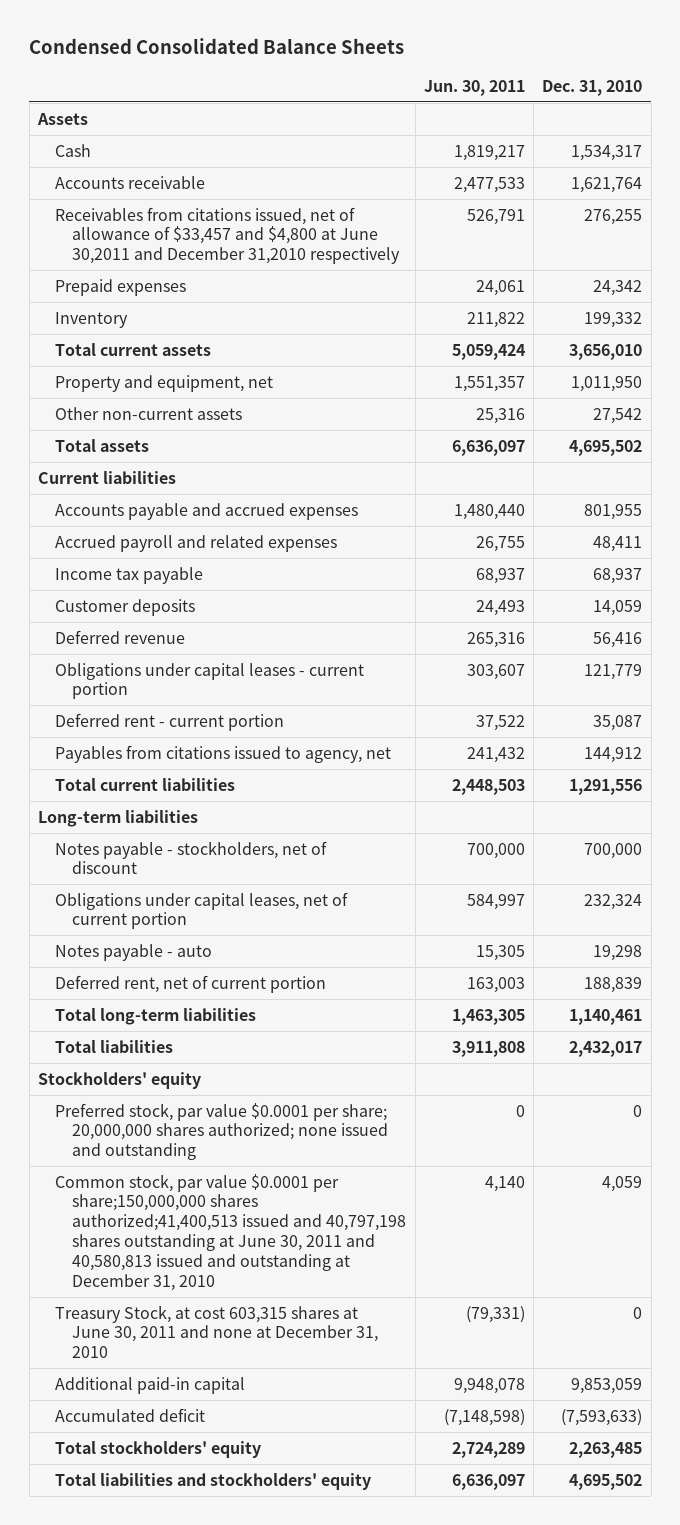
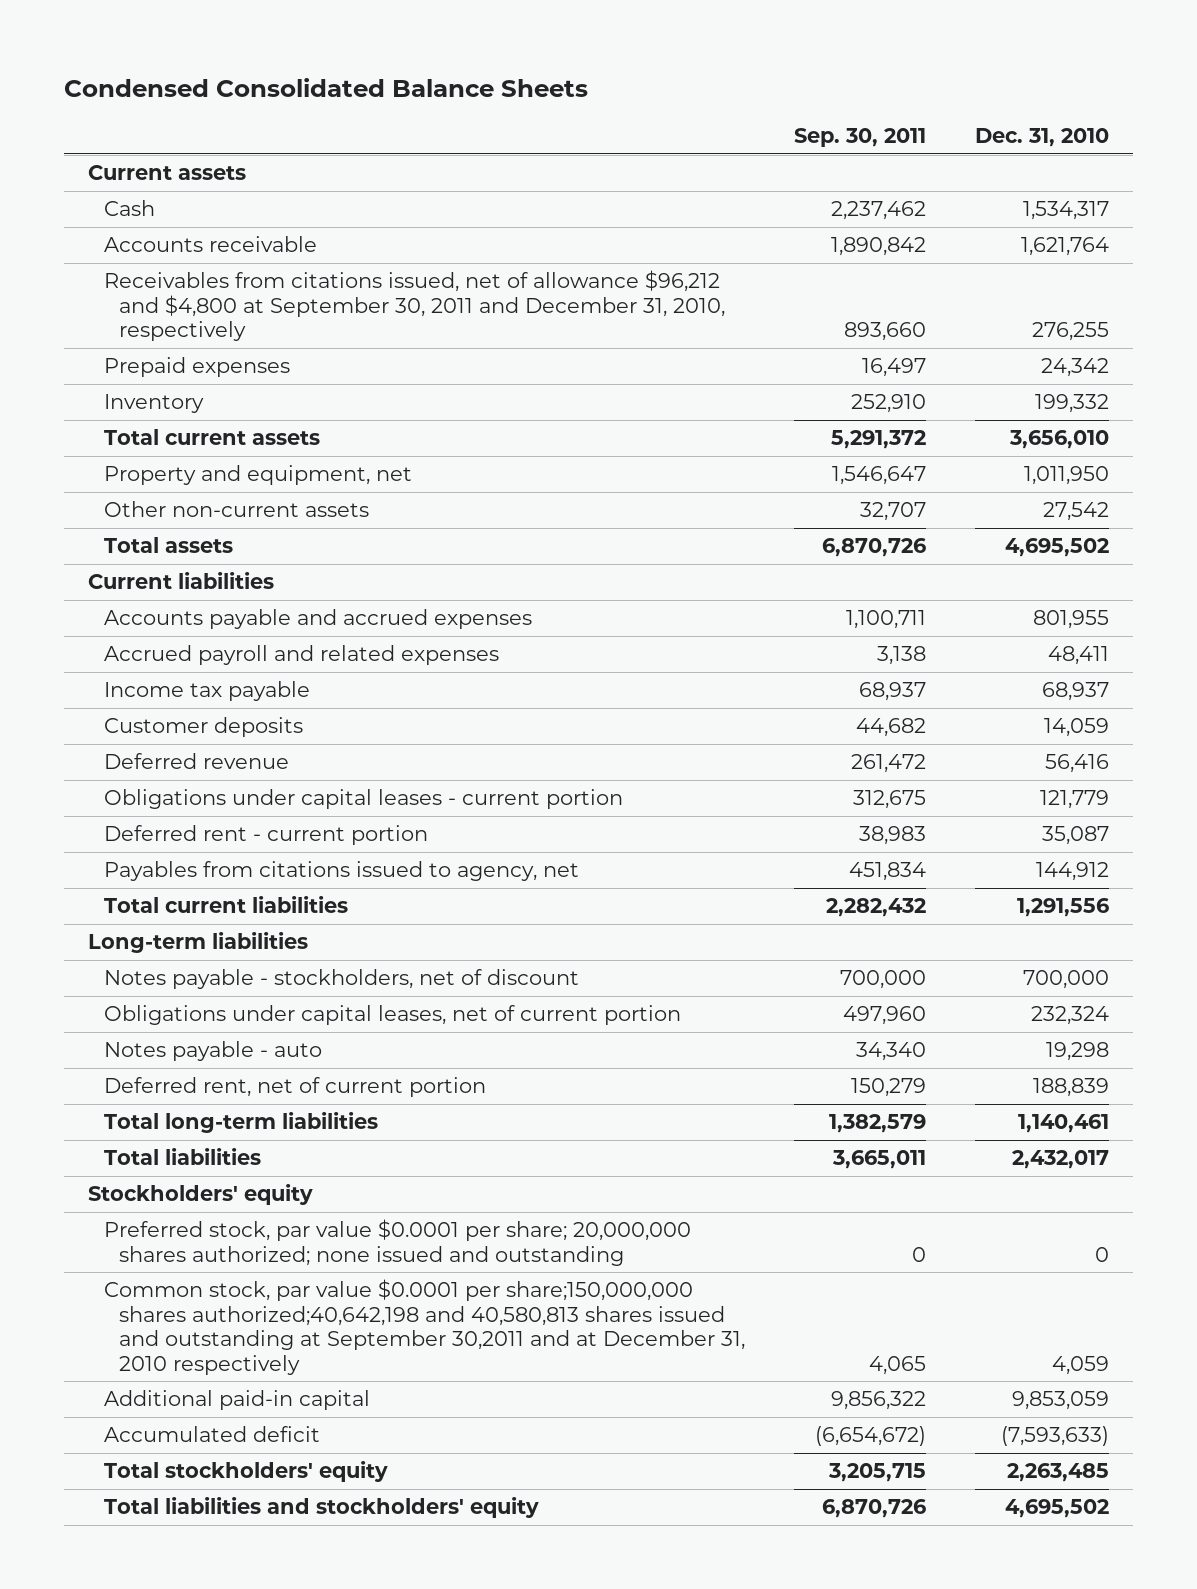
- | Jun. 30, 2011 | Dec. 31, 2010
+ | Sep. 30, 2011 | Dec. 31, 2010
- Assets
+ Current assets
- Receivables from citations issued, net of allowance of $33,457 and $4,800 at June 30,2011 and December 31,2010 respectively | 526,791 | 276,255
+ Receivables from citations issued, net of allowance $96,212 and $4,800 at September 30, 2011 and December 31, 2010, respectively | 893,660 | 276,255
- Common stock, par value $0.0001 per share;150,000,000 shares authorized;41,400,513 issued and 40,797,198 shares outstanding at June 30, 2011 and 40,580,813 issued and outstanding at December 31, 2010 | 4,140 | 4,059
- Treasury Stock, at cost 603,315 shares at June 30, 2011 and none at December 31, 2010 | (79,331) | 0
+ Common stock, par value $0.0001 per share;150,000,000 shares authorized;40,642,198 and 40,580,813 shares issued and outstanding at September 30,2011 and at December 31, 2010 respectively | 4,065 | 4,059

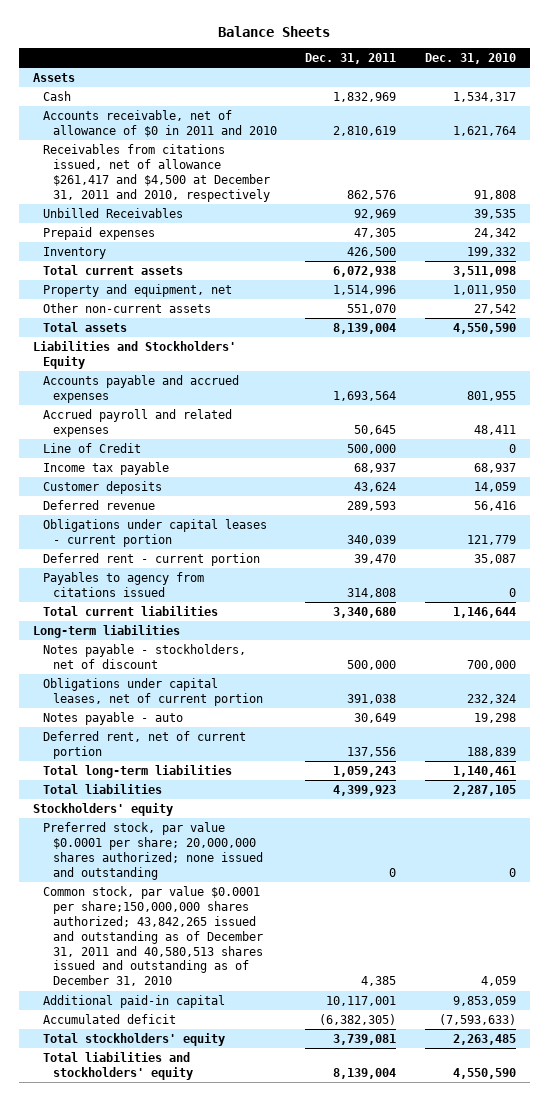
- Condensed Consolidated Balance Sheets
+ Balance Sheets
- | Sep. 30, 2011 | Dec. 31, 2010
+ | Dec. 31, 2011 | Dec. 31, 2010
- Current assets
+ Assets
- Accounts receivable | 1,890,842 | 1,621,764
- Receivables from citations issued, net of allowance $96,212 and $4,800 at September 30, 2011 and December 31, 2010, respectively | 893,660 | 276,255
+ Accounts receivable, net of allowance of $0 in 2011 and 2010 | 2,810,619 | 1,621,764
+ Receivables from citations issued, net of allowance $261,417 and $4,500 at December 31, 2011 and 2010, respectively | 862,576 | 91,808
+ Unbilled Receivables | 92,969 | 39,535
- Total current assets | 5,291,372 | 3,656,010
+ Total current assets | 6,072,938 | 3,511,098
- Total assets | 6,870,726 | 4,695,502
- Current liabilities
+ Total assets | 8,139,004 | 4,550,590
+ Liabilities and Stockholders' Equity
+ Line of Credit | 500,000 | 0
- Payables from citations issued to agency, net | 451,834 | 144,912
- Total current liabilities | 2,282,432 | 1,291,556
+ Payables to agency from citations issued | 314,808 | 0
+ Total current liabilities | 3,340,680 | 1,146,644
- Total liabilities | 3,665,011 | 2,432,017
+ Total liabilities | 4,399,923 | 2,287,105
- Common stock, par value $0.0001 per share;150,000,000 shares authorized;40,642,198 and 40,580,813 shares issued and outstanding at September 30,2011 and at December 31, 2010 respectively | 4,065 | 4,059
+ Common stock, par value $0.0001 per share;150,000,000 shares authorized; 43,842,265 issued and outstanding as of December 31, 2011 and 40,580,513 shares issued and outstanding as of December 31, 2010 | 4,385 | 4,059
- Total liabilities and stockholders' equity | 6,870,726 | 4,695,502
+ Total liabilities and stockholders' equity | 8,139,004 | 4,550,590

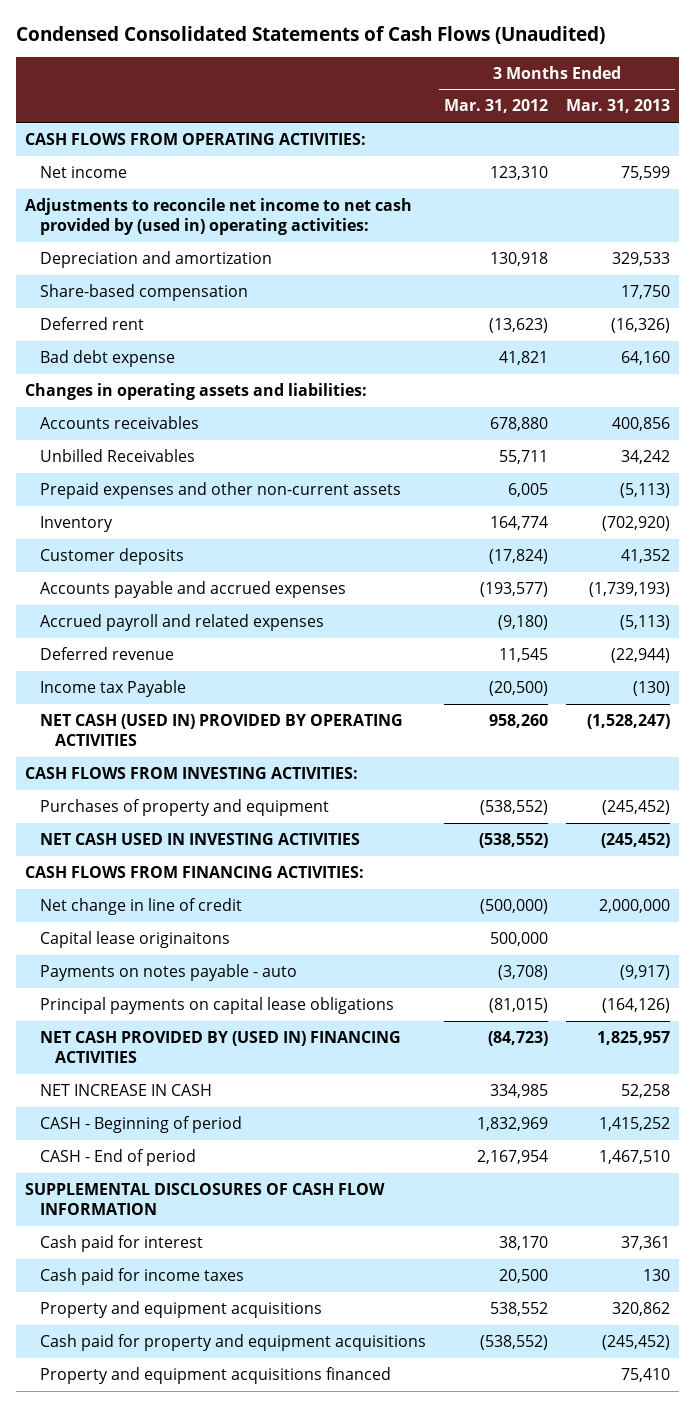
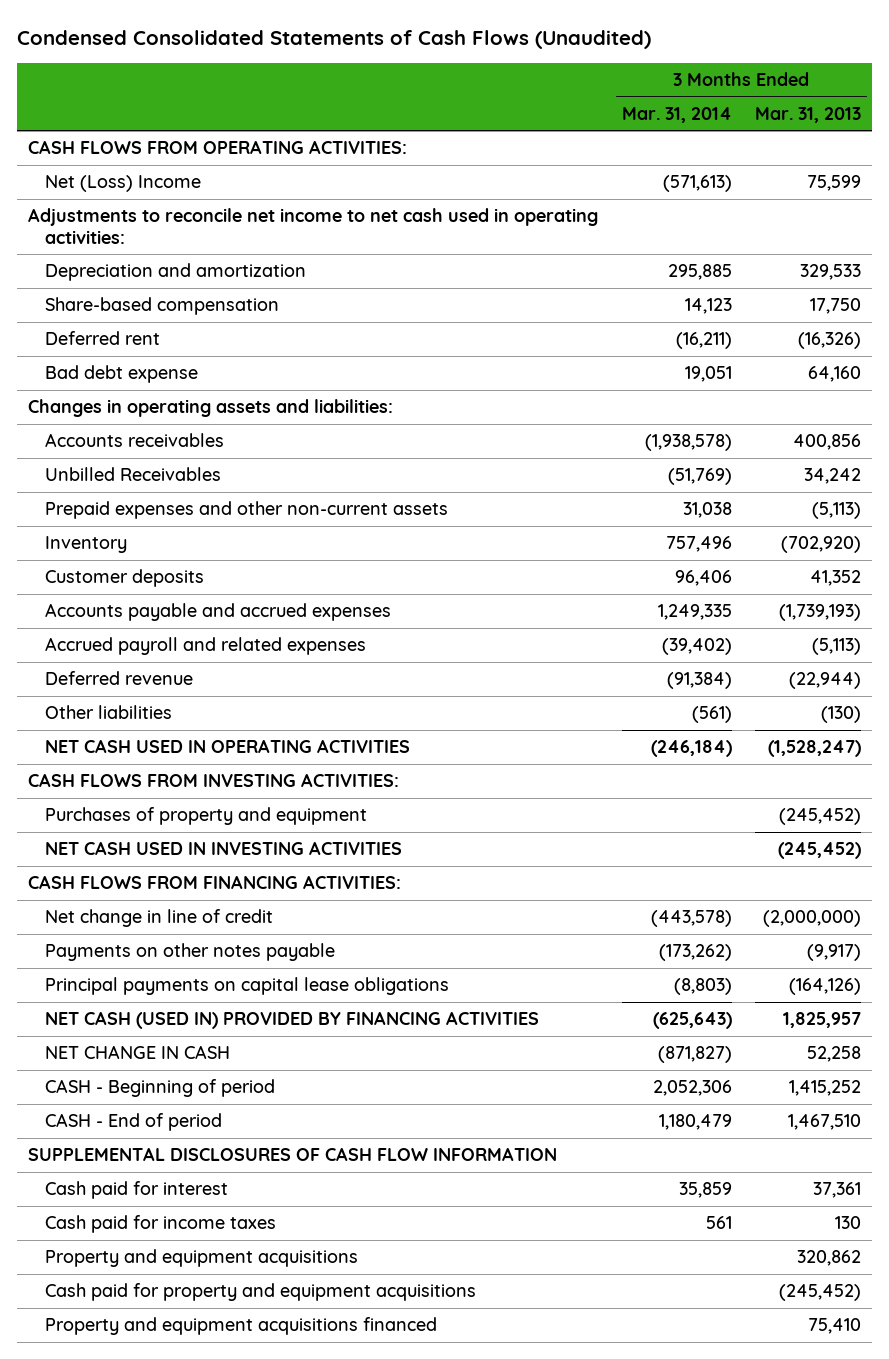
- | 3 Months Ended Mar. 31, 2012 | 3 Months Ended Mar. 31, 2013
+ | 3 Months Ended Mar. 31, 2014 | 3 Months Ended Mar. 31, 2013
- Net income | 123,310 | 75,599
- Adjustments to reconcile net income to net cash provided by (used in) operating activities:
+ Net (Loss) Income | (571,613) | 75,599
+ Adjustments to reconcile net income to net cash used in operating activities:
- Income tax Payable | (20,500) | (130)
- NET CASH (USED IN) PROVIDED BY OPERATING ACTIVITIES | 958,260 | (1,528,247)
+ Other liabilities | (561) | (130)
+ NET CASH USED IN OPERATING ACTIVITIES | (246,184) | (1,528,247)
- Net change in line of credit | (500,000) | 2,000,000
- Capital lease originaitons | 500,000 |
- Payments on notes payable - auto | (3,708) | (9,917)
+ Net change in line of credit | (443,578) | (2,000,000)
+ Payments on other notes payable | (173,262) | (9,917)
- NET CASH PROVIDED BY (USED IN) FINANCING ACTIVITIES | (84,723) | 1,825,957
- NET INCREASE IN CASH | 334,985 | 52,258
+ NET CASH (USED IN) PROVIDED BY FINANCING ACTIVITIES | (625,643) | 1,825,957
+ NET CHANGE IN CASH | (871,827) | 52,258

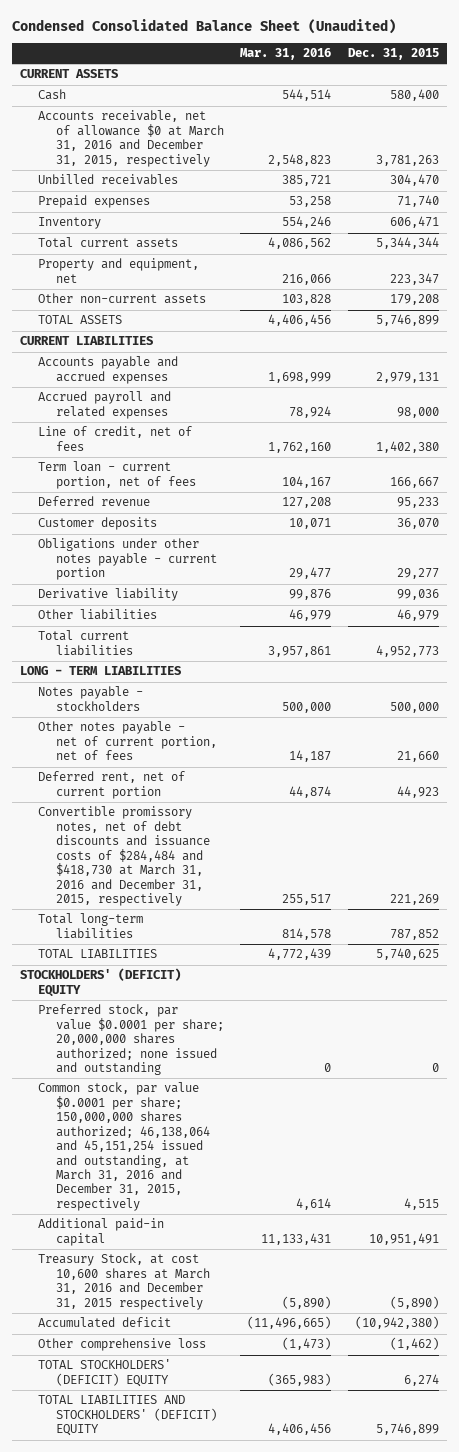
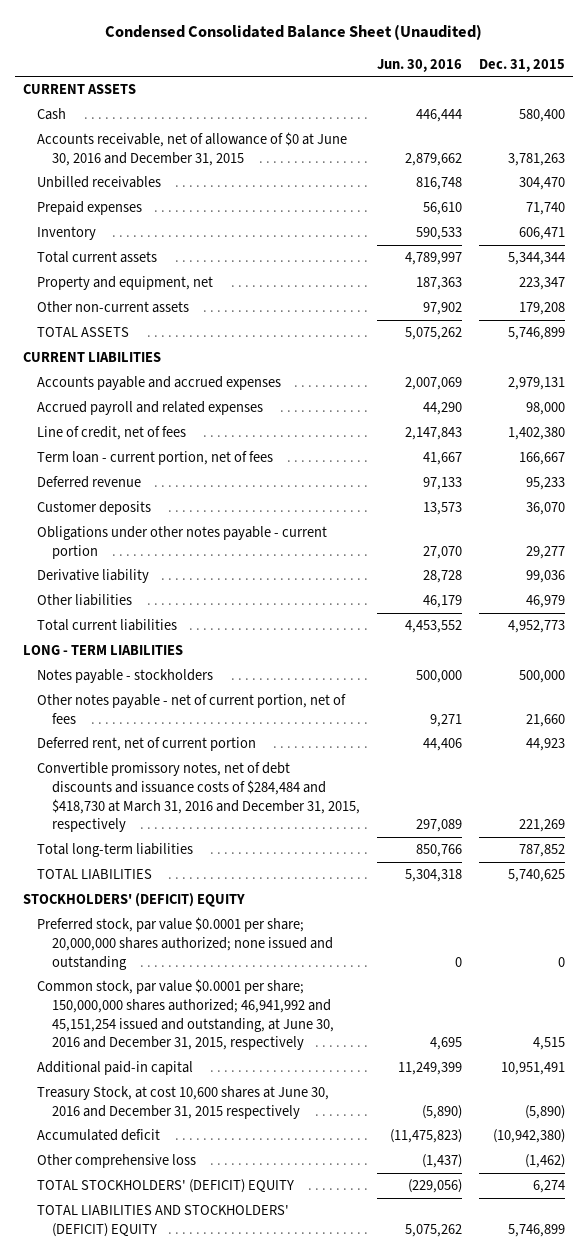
- | Mar. 31, 2016 | Dec. 31, 2015
+ | Jun. 30, 2016 | Dec. 31, 2015
- Accounts receivable, net of allowance $0 at March 31, 2016 and December 31, 2015, respectively | 2,548,823 | 3,781,263
+ Accounts receivable, net of allowance of $0 at June 30, 2016 and December 31, 2015 | 2,879,662 | 3,781,263
- Common stock, par value $0.0001 per share; 150,000,000 shares authorized; 46,138,064 and 45,151,254 issued and outstanding, at March 31, 2016 and December 31, 2015, respectively | 4,614 | 4,515
+ Common stock, par value $0.0001 per share; 150,000,000 shares authorized; 46,941,992 and 45,151,254 issued and outstanding, at June 30, 2016 and December 31, 2015, respectively | 4,695 | 4,515
- Treasury Stock, at cost 10,600 shares at March 31, 2016 and December 31, 2015 respectively | (5,890) | (5,890)
+ Treasury Stock, at cost 10,600 shares at June 30, 2016 and December 31, 2015 respectively | (5,890) | (5,890)

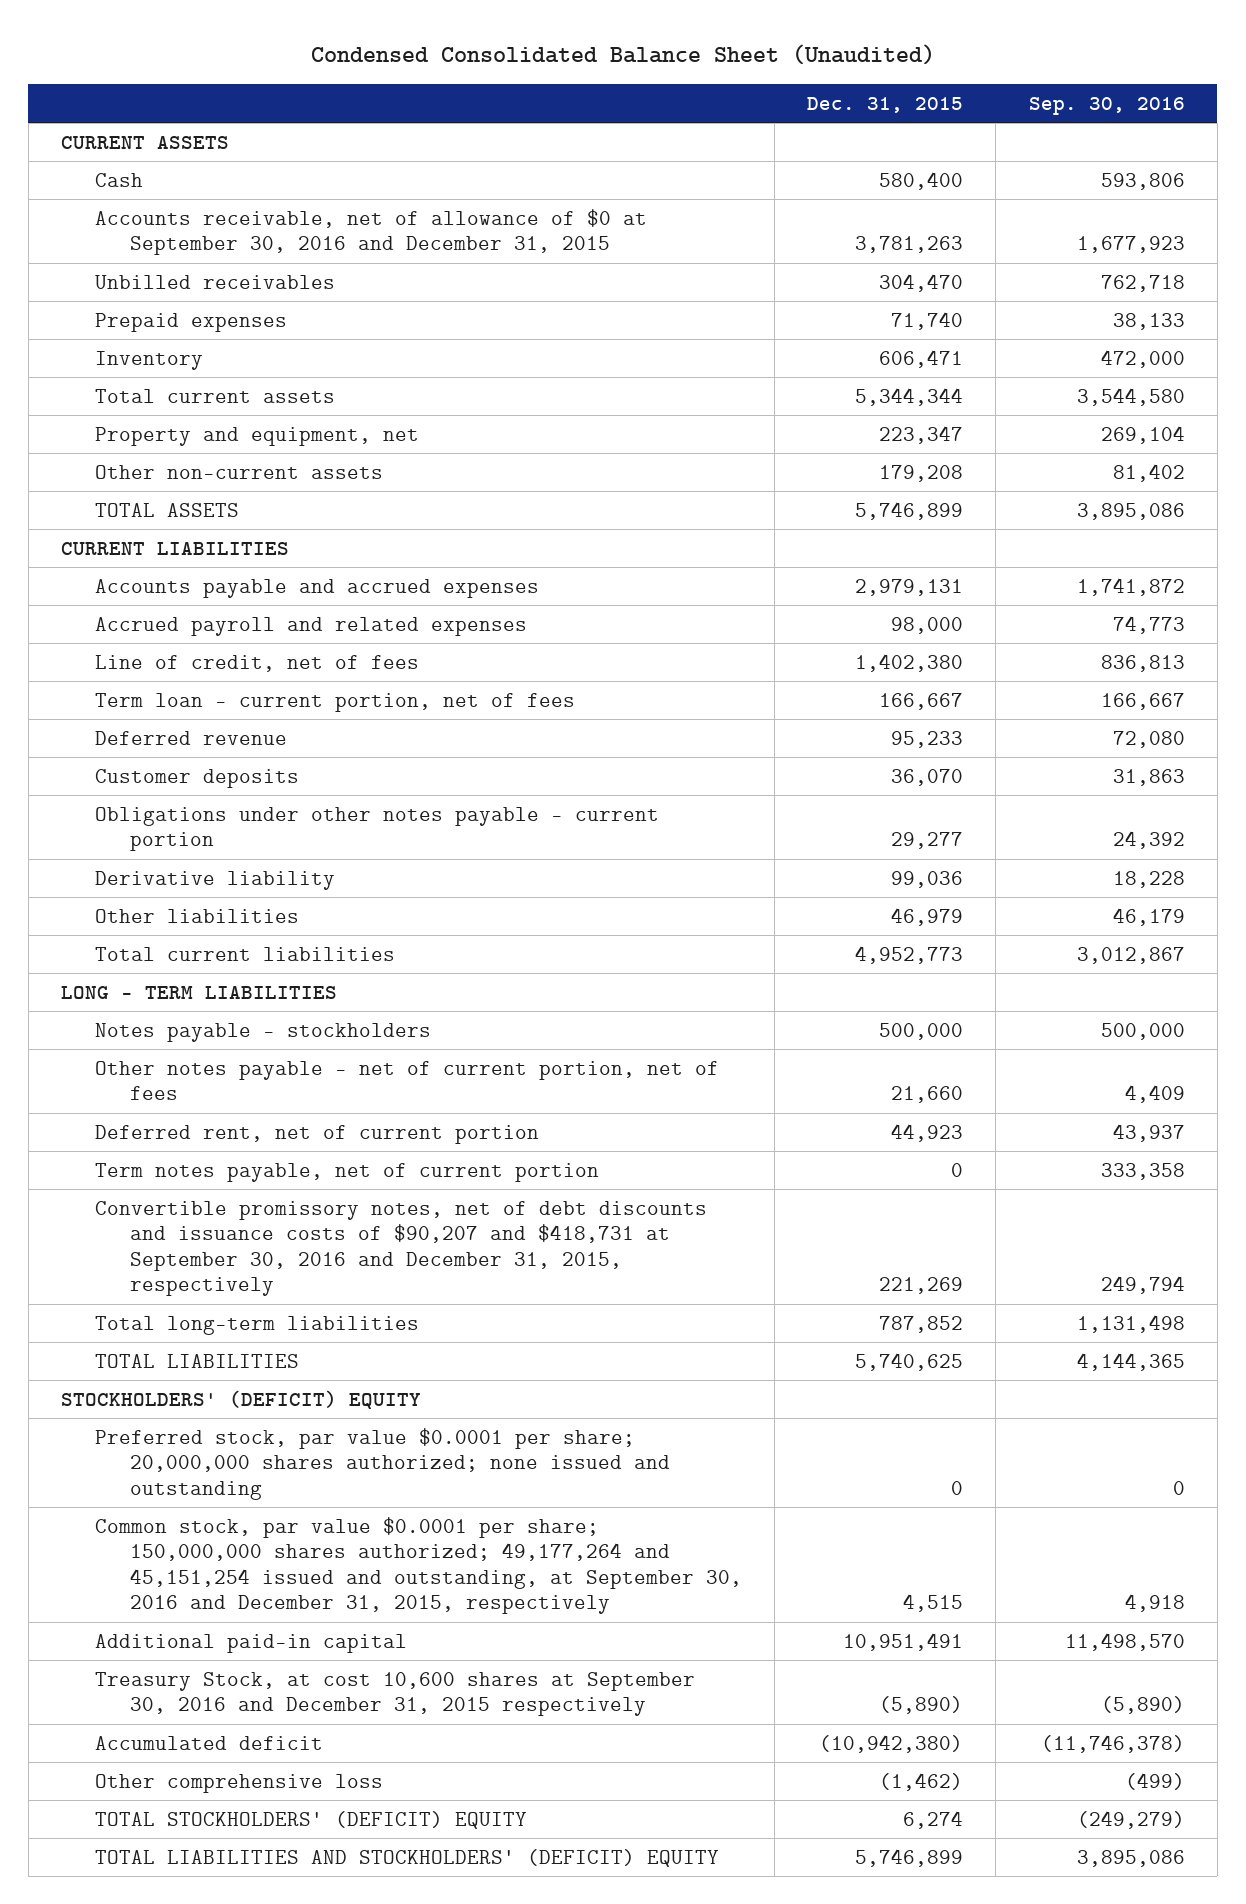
- | Jun. 30, 2016 | Dec. 31, 2015
+ | Dec. 31, 2015 | Sep. 30, 2016
- Accounts receivable, net of allowance of $0 at June 30, 2016 and December 31, 2015 | 2,879,662 | 3,781,263
+ Accounts receivable, net of allowance of $0 at September 30, 2016 and December 31, 2015 | 3,781,263 | 1,677,923
- Convertible promissory notes, net of debt discounts and issuance costs of $284,484 and $418,730 at March 31, 2016 and December 31, 2015, respectively | 297,089 | 221,269
+ Term notes payable, net of current portion | 0 | 333,358
+ Convertible promissory notes, net of debt discounts and issuance costs of $90,207 and $418,731 at September 30, 2016 and December 31, 2015, respectively | 221,269 | 249,794
- Common stock, par value $0.0001 per share; 150,000,000 shares authorized; 46,941,992 and 45,151,254 issued and outstanding, at June 30, 2016 and December 31, 2015, respectively | 4,695 | 4,515
+ Common stock, par value $0.0001 per share; 150,000,000 shares authorized; 49,177,264 and 45,151,254 issued and outstanding, at September 30, 2016 and December 31, 2015, respectively | 4,515 | 4,918
- Treasury Stock, at cost 10,600 shares at June 30, 2016 and December 31, 2015 respectively | (5,890) | (5,890)
+ Treasury Stock, at cost 10,600 shares at September 30, 2016 and December 31, 2015 respectively | (5,890) | (5,890)

